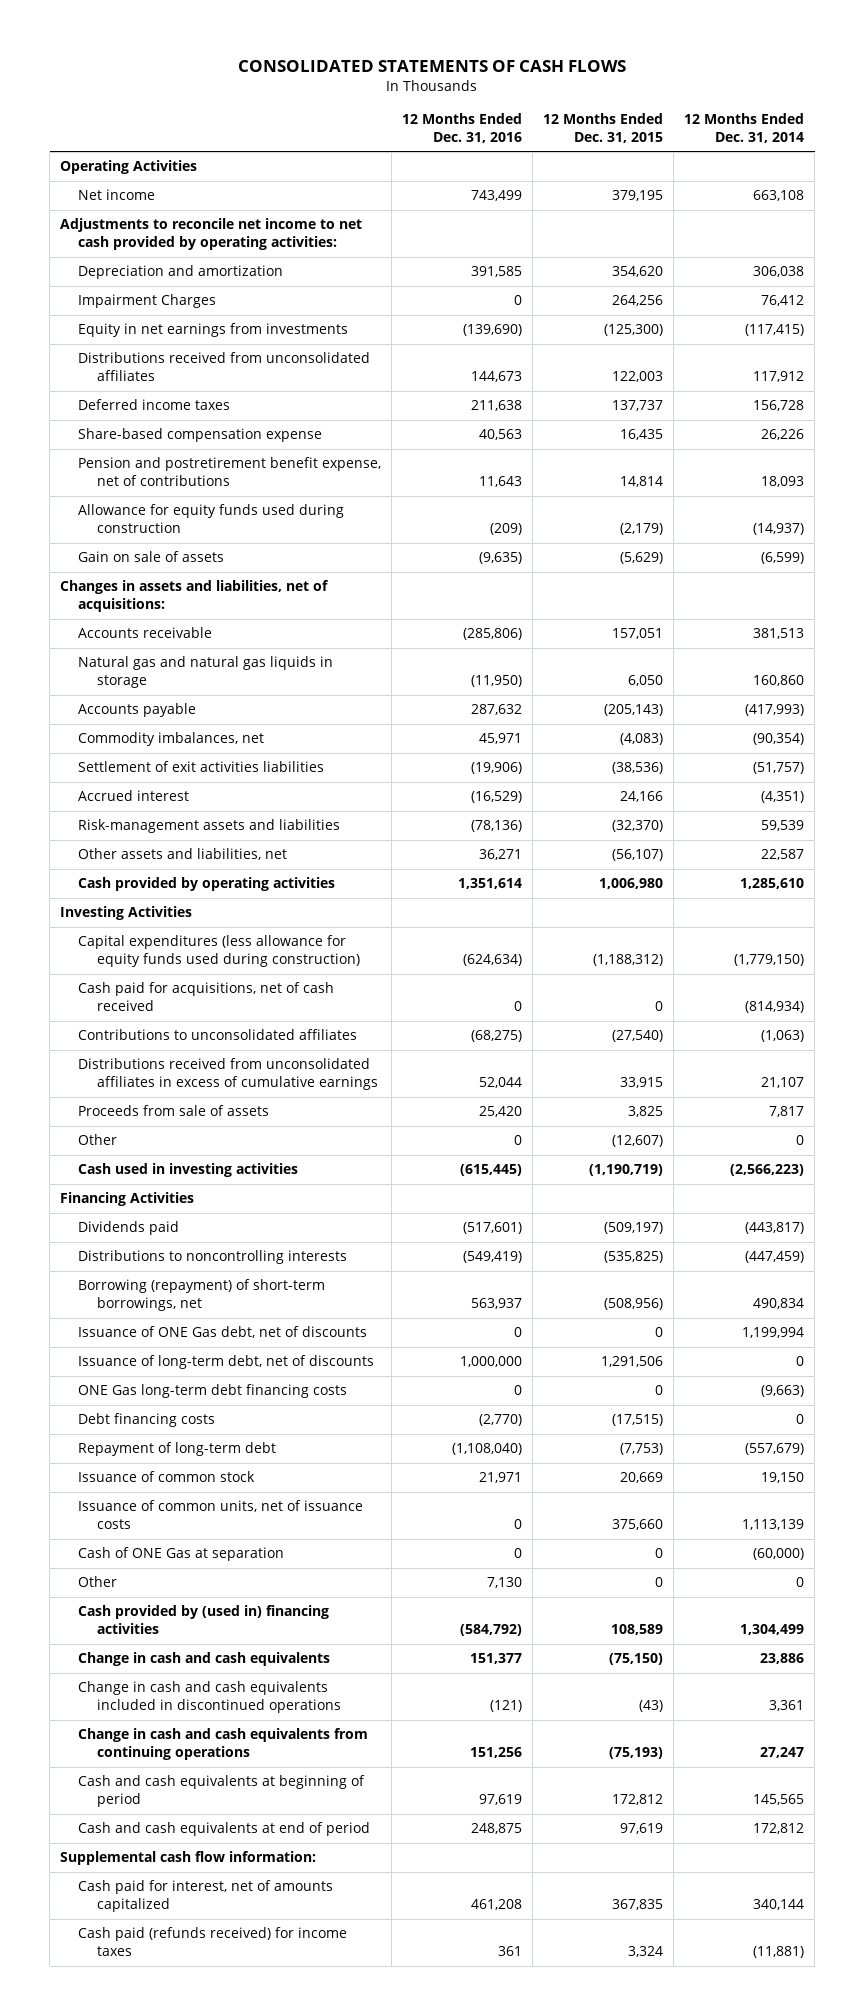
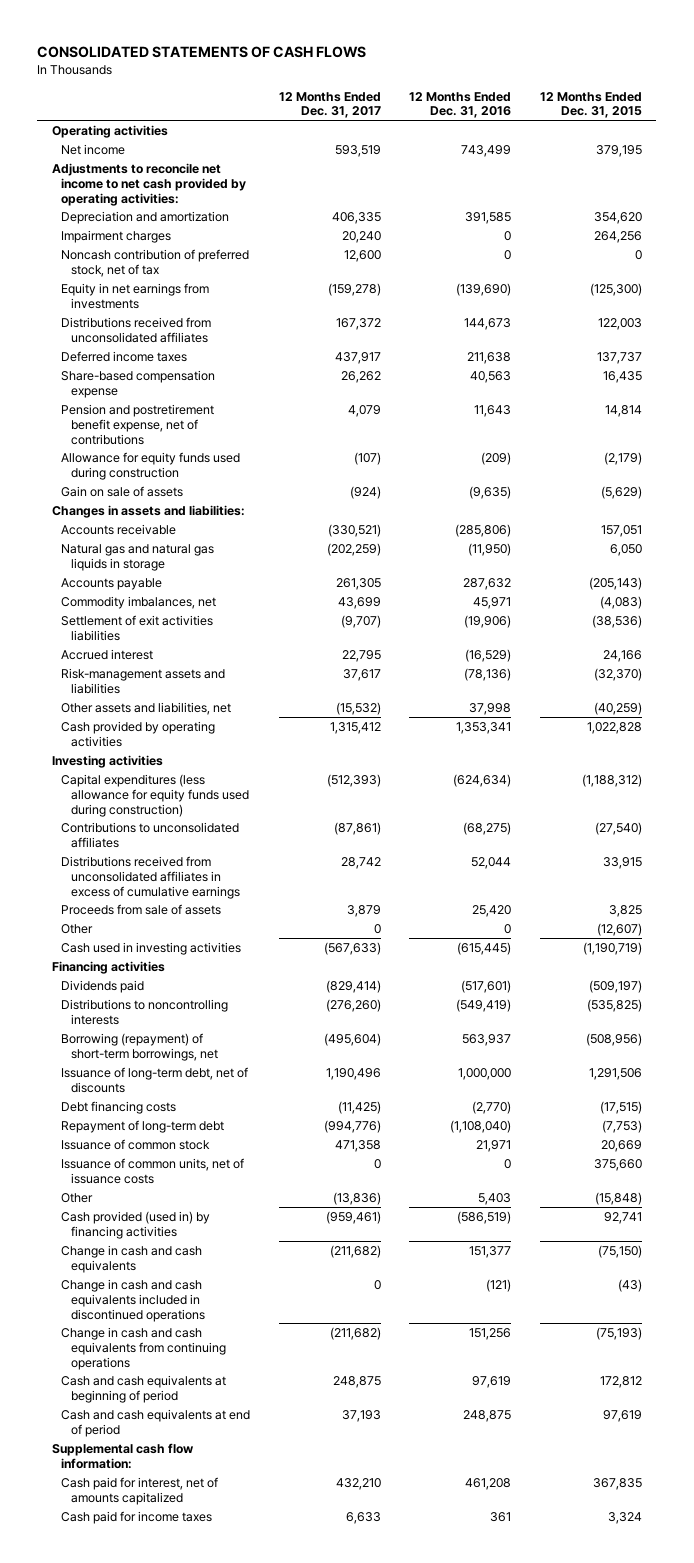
- | 12 Months Ended Dec. 31, 2016 | 12 Months Ended Dec. 31, 2015 | 12 Months Ended Dec. 31, 2014
+ | 12 Months Ended Dec. 31, 2017 | 12 Months Ended Dec. 31, 2016 | 12 Months Ended Dec. 31, 2015
- Operating Activities
+ Operating activities
- Impairment Charges | 0 | 264,256 | 76,412
+ Impairment charges | 20,240 | 0 | 264,256
+ Noncash contribution of preferred stock, net of tax | 12,600 | 0 | 0
- Changes in assets and liabilities, net of acquisitions:
+ Changes in assets and liabilities:
- Other assets and liabilities, net | 36,271 | (56,107) | 22,587
- Cash provided by operating activities | 1,351,614 | 1,006,980 | 1,285,610
- Investing Activities
+ Other assets and liabilities, net | (15,532) | 37,998 | (40,259)
+ Cash provided by operating activities | 1,315,412 | 1,353,341 | 1,022,828
+ Investing activities
- Cash paid for acquisitions, net of cash received | 0 | 0 | (814,934)
- Financing Activities
+ Financing activities
- Issuance of ONE Gas debt, net of discounts | 0 | 0 | 1,199,994
- ONE Gas long-term debt financing costs | 0 | 0 | (9,663)
- Cash of ONE Gas at separation | 0 | 0 | (60,000)
- Other | 7,130 | 0 | 0
- Cash provided by (used in) financing activities | (584,792) | 108,589 | 1,304,499
+ Other | (13,836) | 5,403 | (15,848)
+ Cash provided (used in) by financing activities | (959,461) | (586,519) | 92,741
- Cash paid (refunds received) for income taxes | 361 | 3,324 | (11,881)
+ Cash paid for income taxes | 6,633 | 361 | 3,324

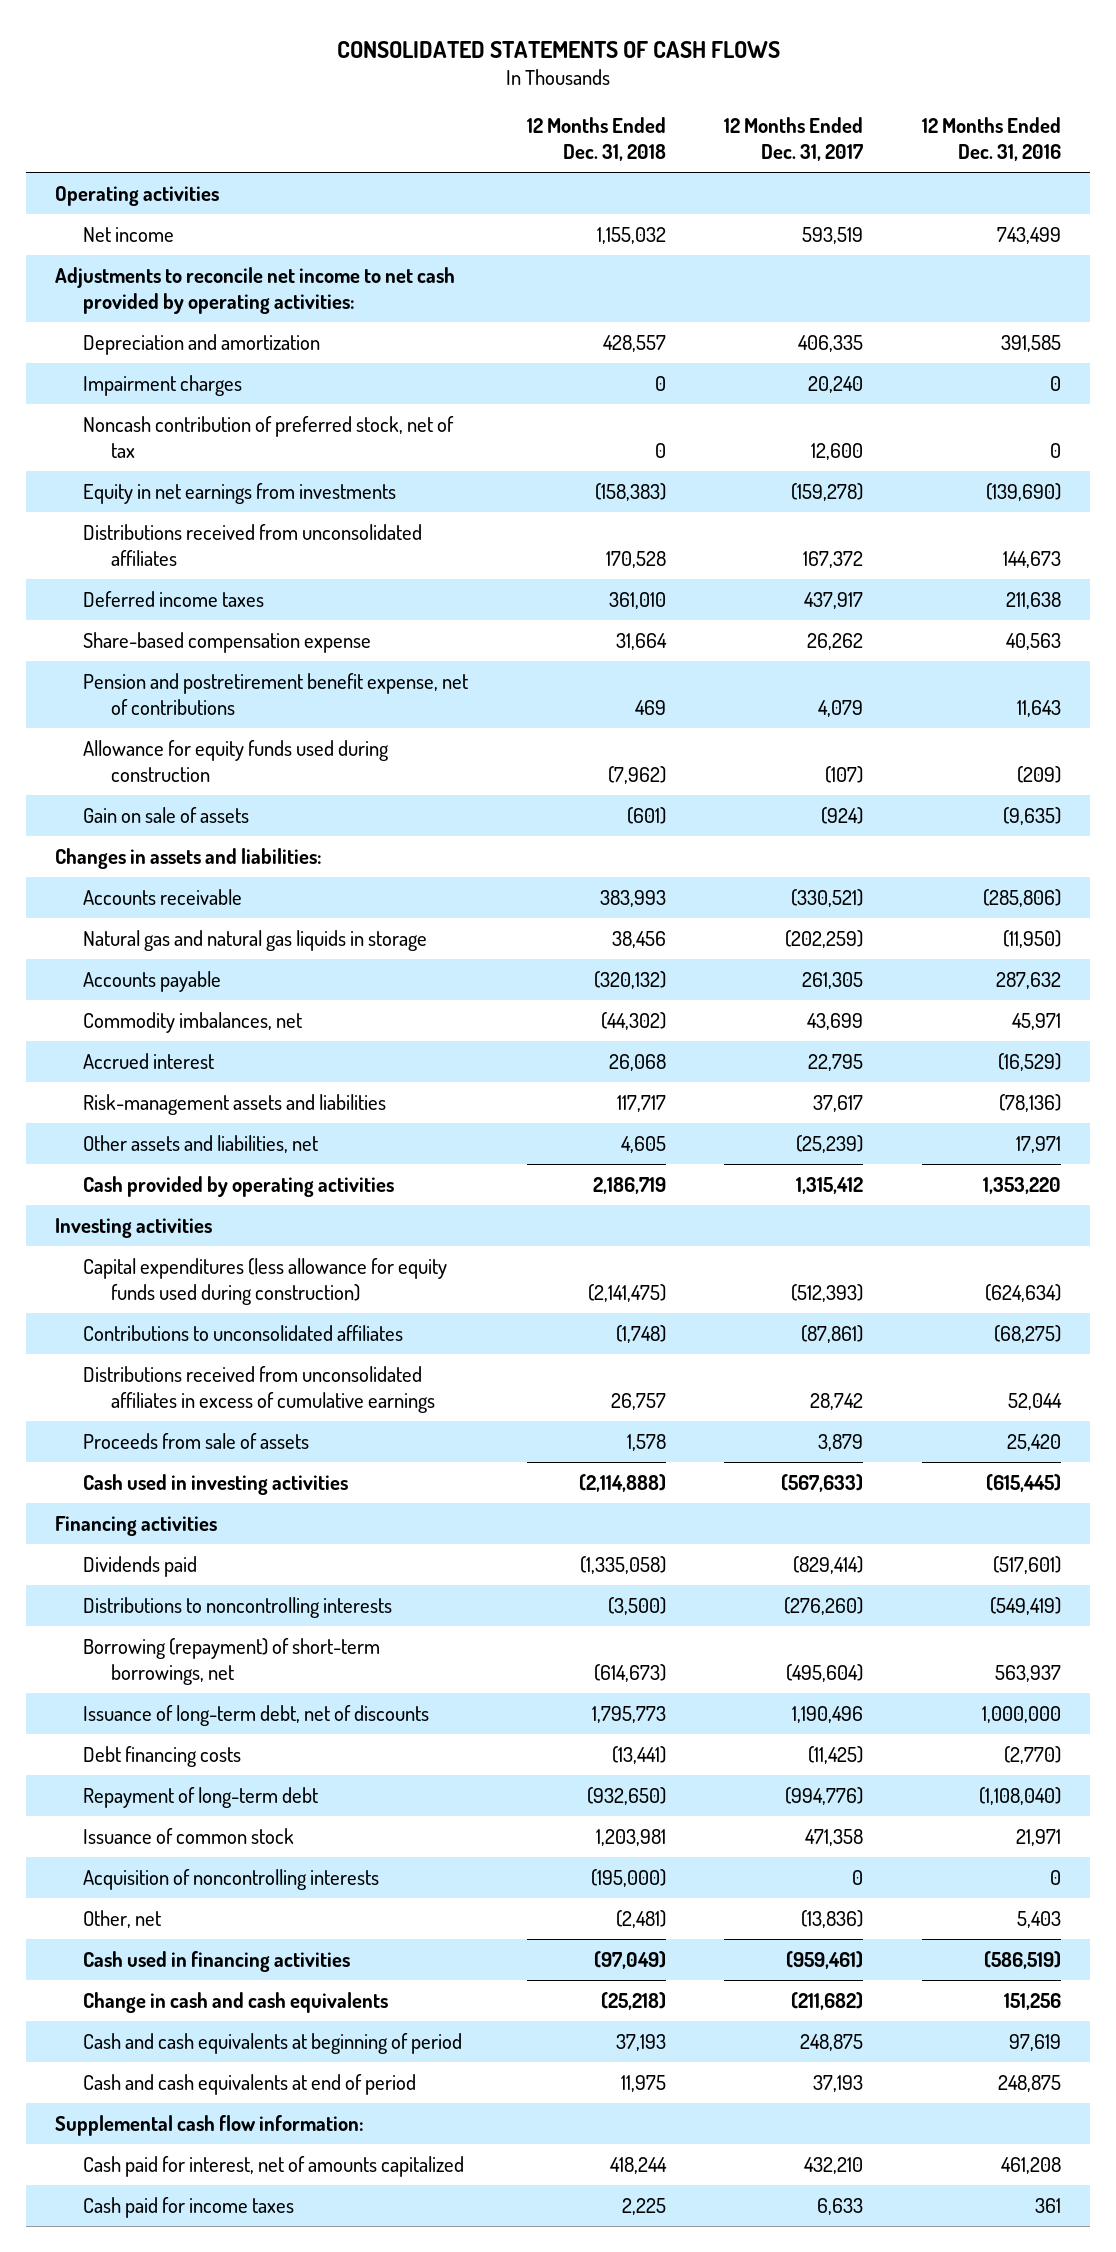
- | 12 Months Ended Dec. 31, 2017 | 12 Months Ended Dec. 31, 2016 | 12 Months Ended Dec. 31, 2015
+ | 12 Months Ended Dec. 31, 2018 | 12 Months Ended Dec. 31, 2017 | 12 Months Ended Dec. 31, 2016
- Settlement of exit activities liabilities | (9,707) | (19,906) | (38,536)
- Other assets and liabilities, net | (15,532) | 37,998 | (40,259)
- Cash provided by operating activities | 1,315,412 | 1,353,341 | 1,022,828
+ Other assets and liabilities, net | 4,605 | (25,239) | 17,971
+ Cash provided by operating activities | 2,186,719 | 1,315,412 | 1,353,220
- Other | 0 | 0 | (12,607)
- Issuance of common units, net of issuance costs | 0 | 0 | 375,660
- Other | (13,836) | 5,403 | (15,848)
- Cash provided (used in) by financing activities | (959,461) | (586,519) | 92,741
- Change in cash and cash equivalents | (211,682) | 151,377 | (75,150)
- Change in cash and cash equivalents included in discontinued operations | 0 | (121) | (43)
- Change in cash and cash equivalents from continuing operations | (211,682) | 151,256 | (75,193)
+ Acquisition of noncontrolling interests | (195,000) | 0 | 0
+ Other, net | (2,481) | (13,836) | 5,403
+ Cash used in financing activities | (97,049) | (959,461) | (586,519)
+ Change in cash and cash equivalents | (25,218) | (211,682) | 151,256

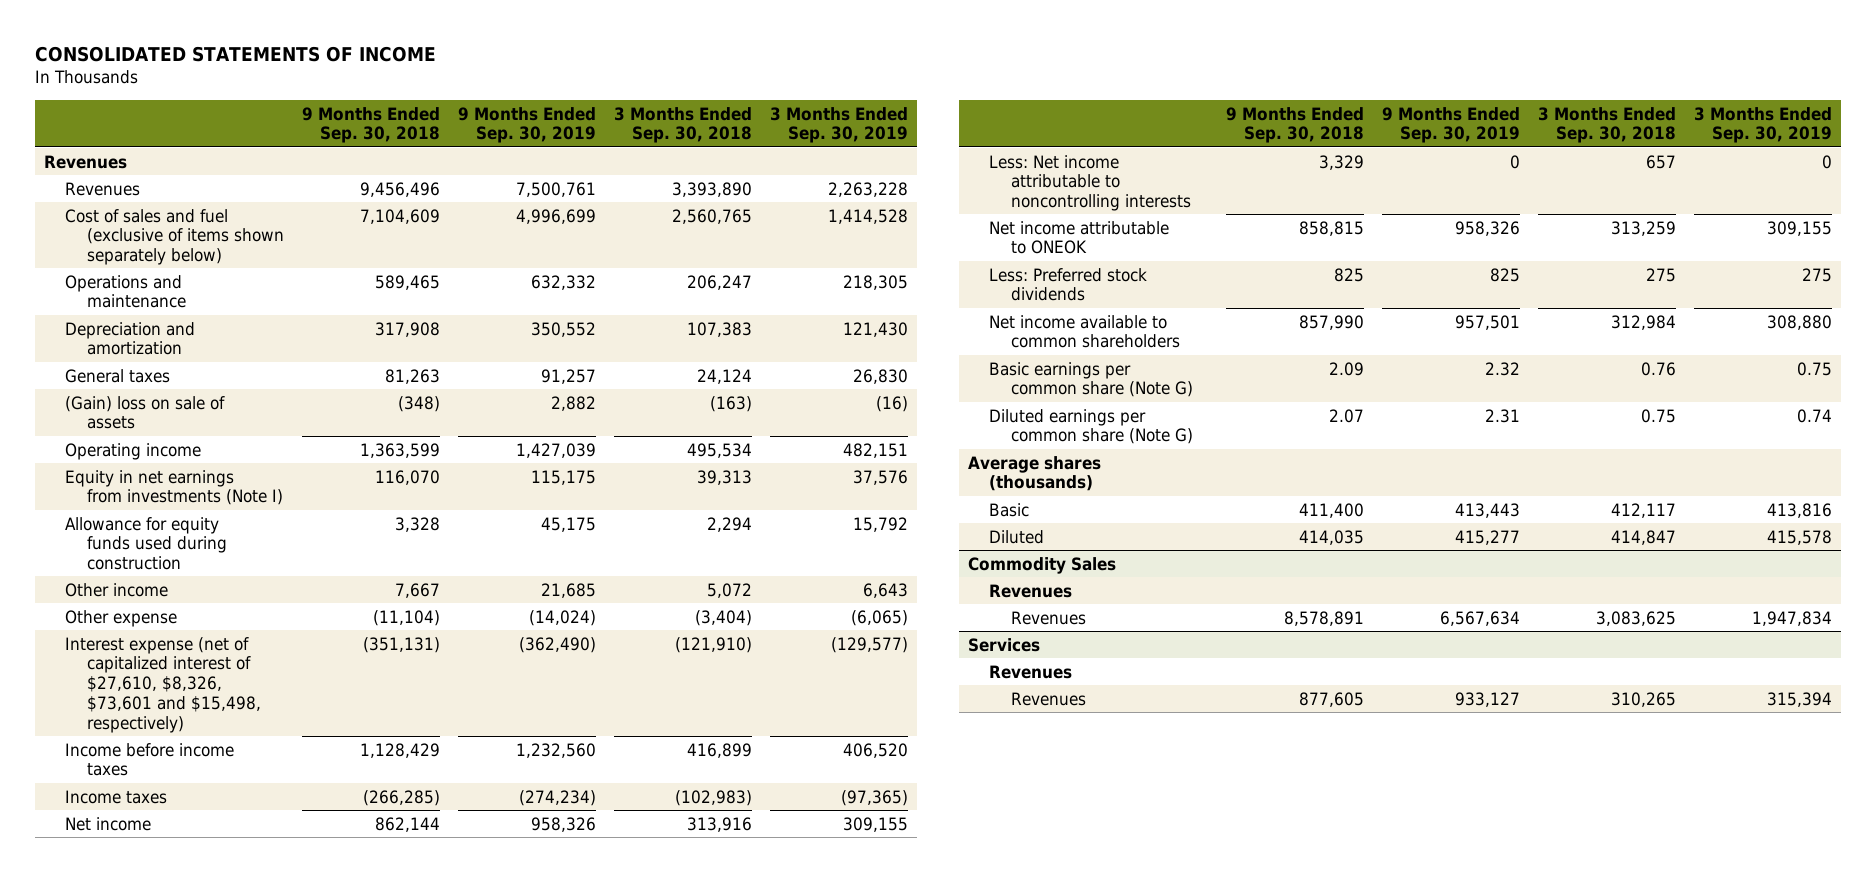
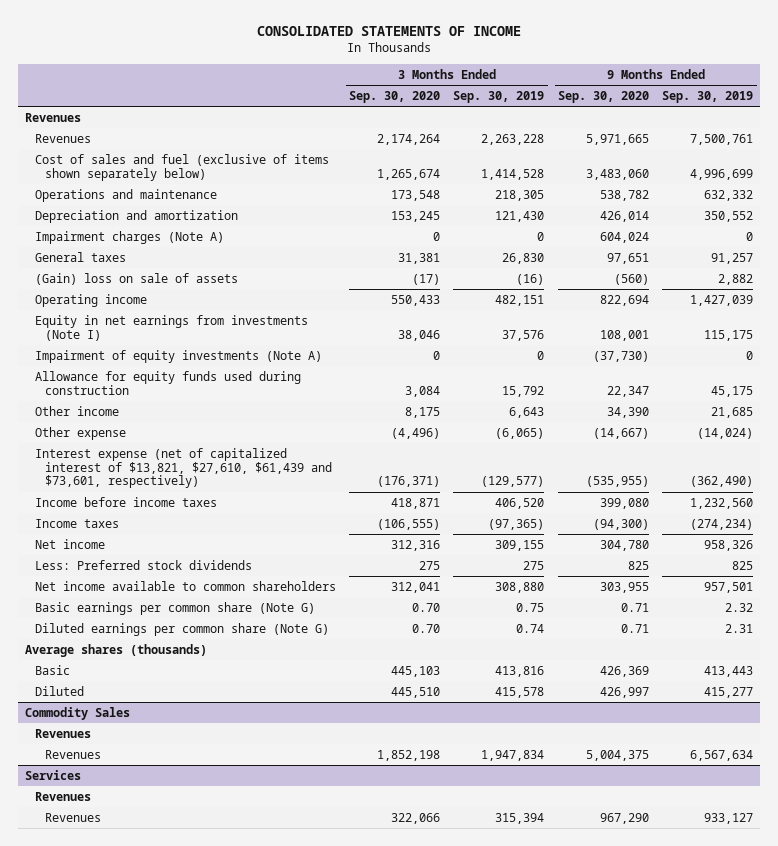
- | 9 Months Ended Sep. 30, 2018 | 9 Months Ended Sep. 30, 2019 | 3 Months Ended Sep. 30, 2018 | 3 Months Ended Sep. 30, 2019
+ | 3 Months Ended Sep. 30, 2020 | 3 Months Ended Sep. 30, 2019 | 9 Months Ended Sep. 30, 2020 | 9 Months Ended Sep. 30, 2019
+ Impairment charges (Note A) | 0 | 0 | 604,024 | 0
+ Impairment of equity investments (Note A) | 0 | 0 | (37,730) | 0
- Interest expense (net of capitalized interest of $27,610, $8,326, $73,601 and $15,498, respectively) | (351,131) | (362,490) | (121,910) | (129,577)
+ Interest expense (net of capitalized interest of $13,821, $27,610, $61,439 and $73,601, respectively) | (176,371) | (129,577) | (535,955) | (362,490)
- Less: Net income attributable to noncontrolling interests | 3,329 | 0 | 657 | 0
- Net income attributable to ONEOK | 858,815 | 958,326 | 313,259 | 309,155

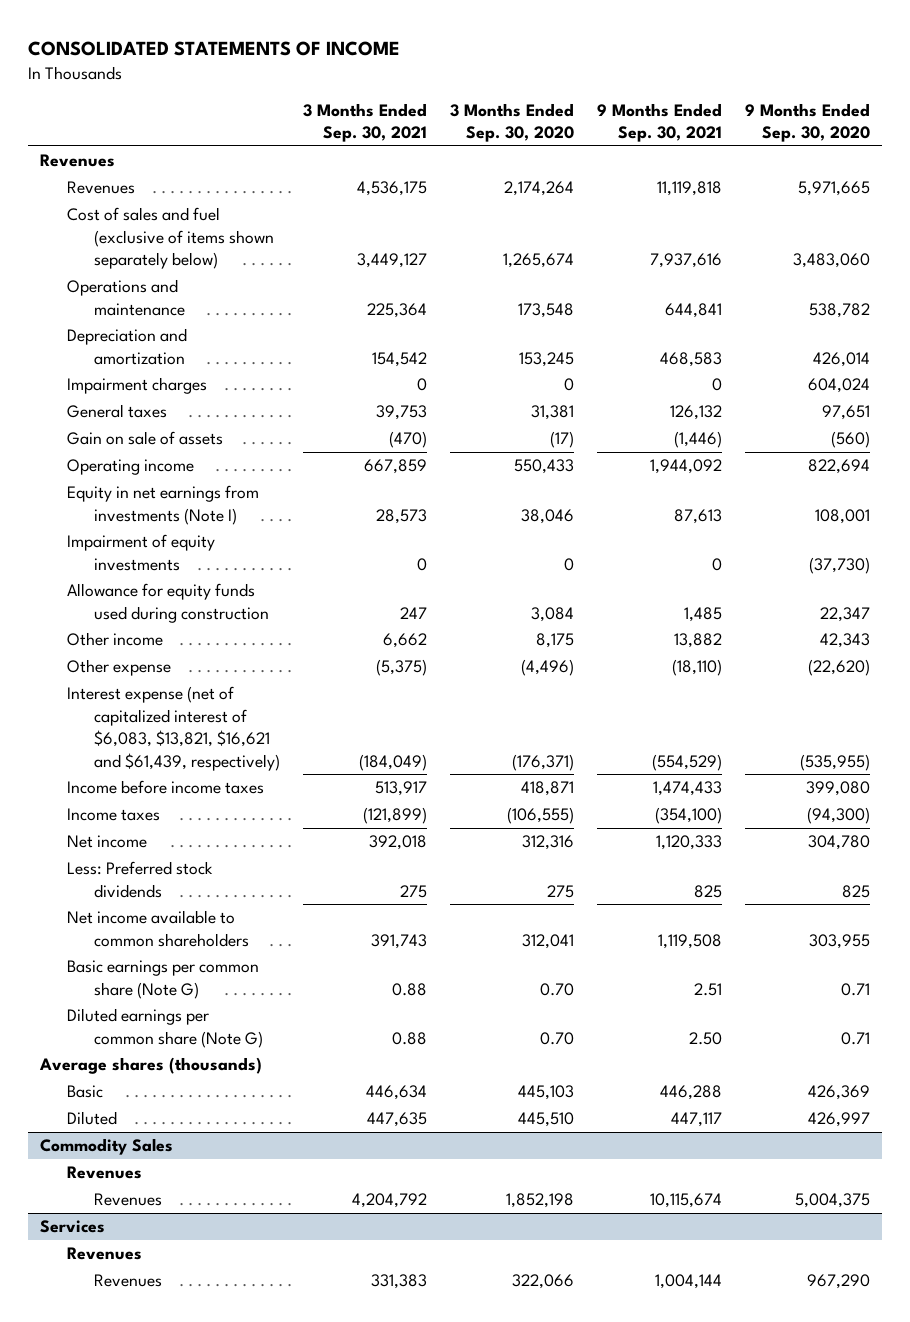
- | 3 Months Ended Sep. 30, 2020 | 3 Months Ended Sep. 30, 2019 | 9 Months Ended Sep. 30, 2020 | 9 Months Ended Sep. 30, 2019
+ | 3 Months Ended Sep. 30, 2021 | 3 Months Ended Sep. 30, 2020 | 9 Months Ended Sep. 30, 2021 | 9 Months Ended Sep. 30, 2020
- Impairment charges (Note A) | 0 | 0 | 604,024 | 0
+ Impairment charges | 0 | 0 | 0 | 604,024
- (Gain) loss on sale of assets | (17) | (16) | (560) | 2,882
+ Gain on sale of assets | (470) | (17) | (1,446) | (560)
- Impairment of equity investments (Note A) | 0 | 0 | (37,730) | 0
+ Impairment of equity investments | 0 | 0 | 0 | (37,730)
- Other income | 8,175 | 6,643 | 34,390 | 21,685
- Other expense | (4,496) | (6,065) | (14,667) | (14,024)
- Interest expense (net of capitalized interest of $13,821, $27,610, $61,439 and $73,601, respectively) | (176,371) | (129,577) | (535,955) | (362,490)
+ Other income | 6,662 | 8,175 | 13,882 | 42,343
+ Other expense | (5,375) | (4,496) | (18,110) | (22,620)
+ Interest expense (net of capitalized interest of $6,083, $13,821, $16,621 and $61,439, respectively) | (184,049) | (176,371) | (554,529) | (535,955)

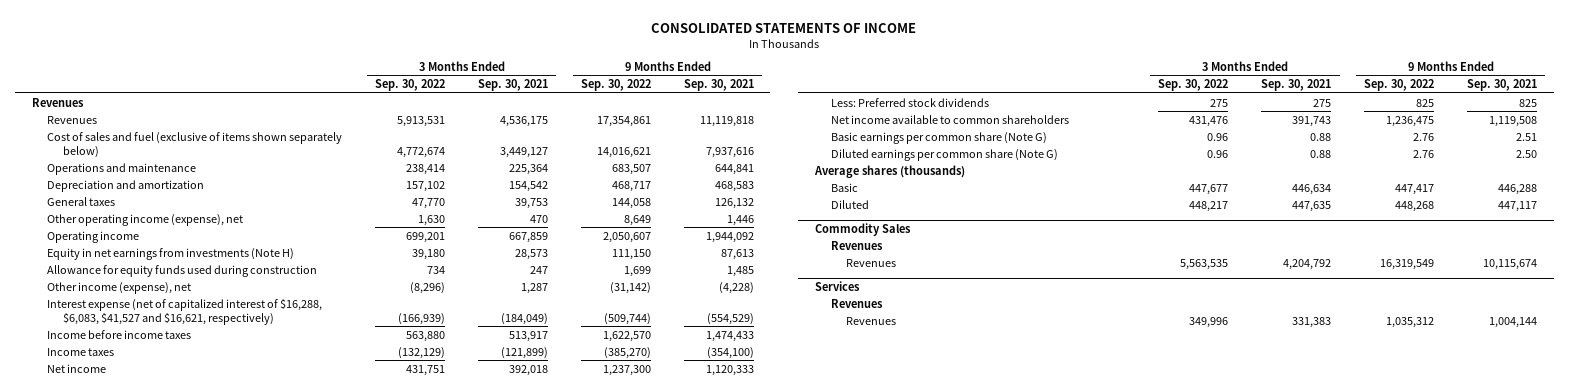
- | 3 Months Ended Sep. 30, 2021 | 3 Months Ended Sep. 30, 2020 | 9 Months Ended Sep. 30, 2021 | 9 Months Ended Sep. 30, 2020
+ | 3 Months Ended Sep. 30, 2022 | 3 Months Ended Sep. 30, 2021 | 9 Months Ended Sep. 30, 2022 | 9 Months Ended Sep. 30, 2021
- Impairment charges | 0 | 0 | 0 | 604,024
- Gain on sale of assets | (470) | (17) | (1,446) | (560)
+ Other operating income (expense), net | 1,630 | 470 | 8,649 | 1,446
- Equity in net earnings from investments (Note I) | 28,573 | 38,046 | 87,613 | 108,001
- Impairment of equity investments | 0 | 0 | 0 | (37,730)
+ Equity in net earnings from investments (Note H) | 39,180 | 28,573 | 111,150 | 87,613
- Other income | 6,662 | 8,175 | 13,882 | 42,343
- Other expense | (5,375) | (4,496) | (18,110) | (22,620)
- Interest expense (net of capitalized interest of $6,083, $13,821, $16,621 and $61,439, respectively) | (184,049) | (176,371) | (554,529) | (535,955)
+ Other income (expense), net | (8,296) | 1,287 | (31,142) | (4,228)
+ Interest expense (net of capitalized interest of $16,288, $6,083, $41,527 and $16,621, respectively) | (166,939) | (184,049) | (509,744) | (554,529)

